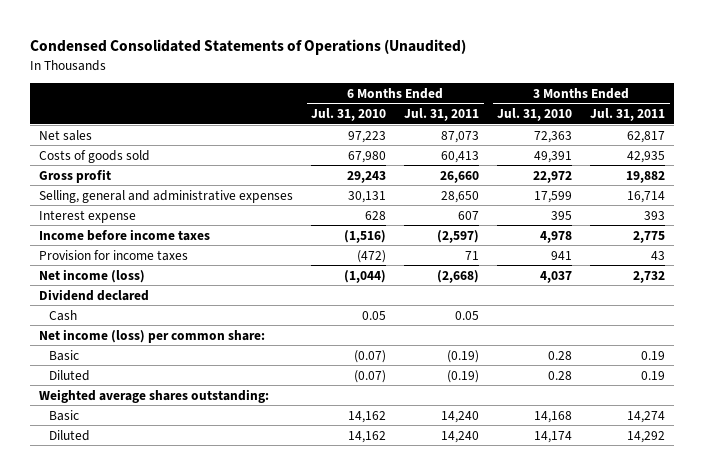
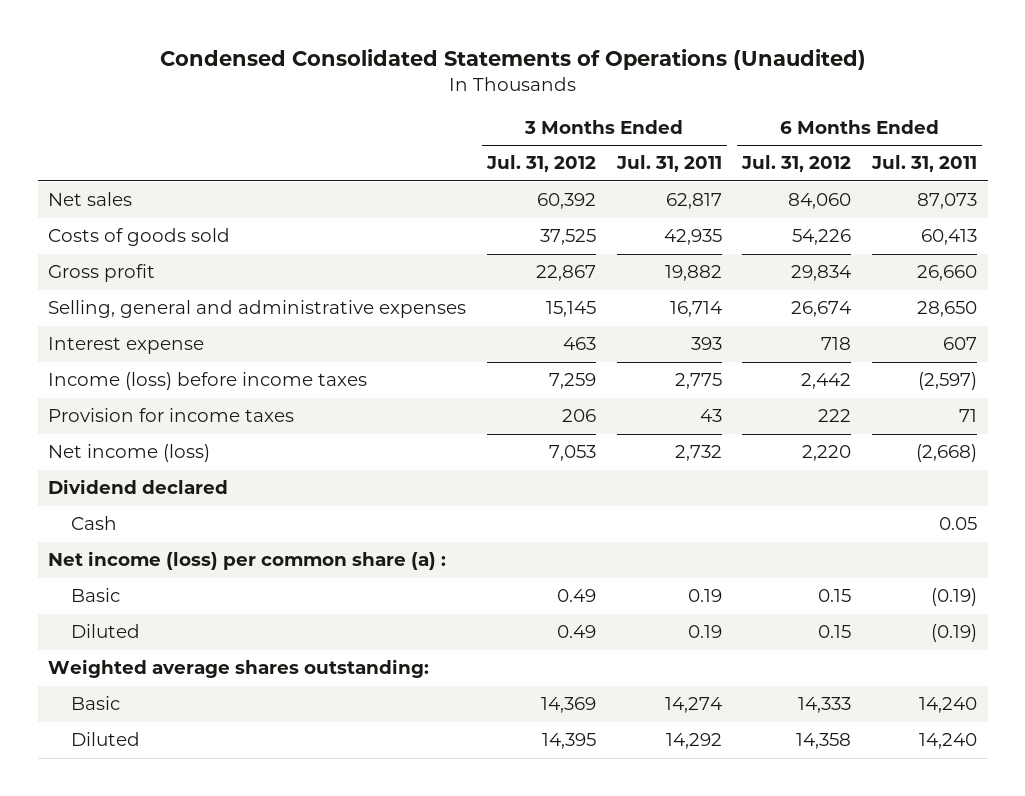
- | 6 Months Ended Jul. 31, 2010 | 6 Months Ended Jul. 31, 2011 | 3 Months Ended Jul. 31, 2010 | 3 Months Ended Jul. 31, 2011
+ | 3 Months Ended Jul. 31, 2012 | 3 Months Ended Jul. 31, 2011 | 6 Months Ended Jul. 31, 2012 | 6 Months Ended Jul. 31, 2011
- Income before income taxes | (1,516) | (2,597) | 4,978 | 2,775
+ Income (loss) before income taxes | 7,259 | 2,775 | 2,442 | (2,597)
- Net income (loss) per common share:
+ Net income (loss) per common share (a) :

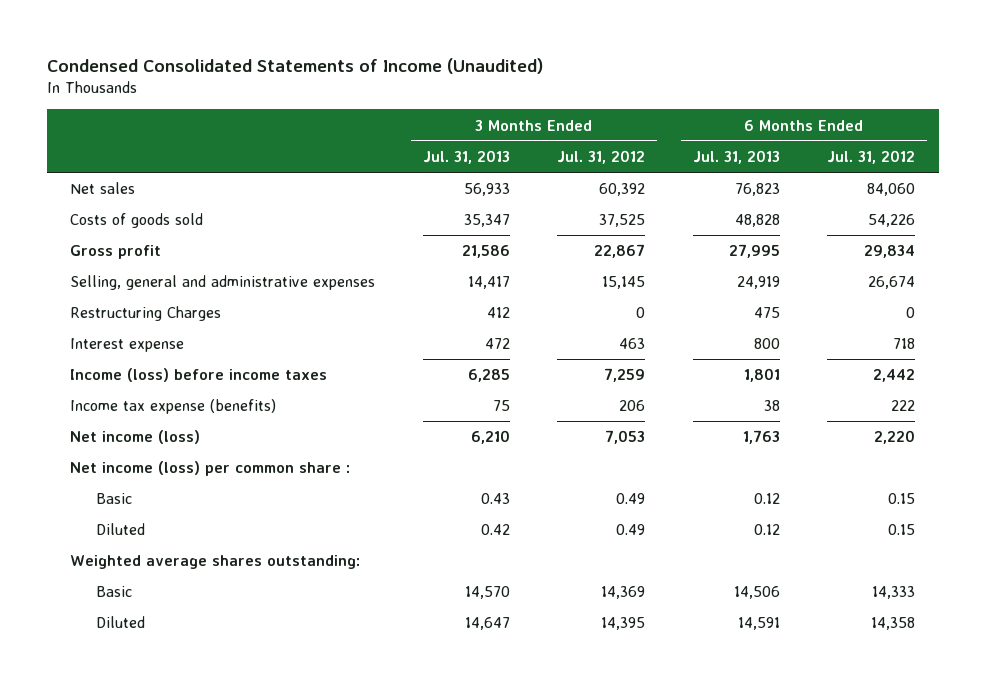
- Condensed Consolidated Statements of Operations (Unaudited)
+ Condensed Consolidated Statements of Income (Unaudited)
- | 3 Months Ended Jul. 31, 2012 | 3 Months Ended Jul. 31, 2011 | 6 Months Ended Jul. 31, 2012 | 6 Months Ended Jul. 31, 2011
+ | 3 Months Ended Jul. 31, 2013 | 3 Months Ended Jul. 31, 2012 | 6 Months Ended Jul. 31, 2013 | 6 Months Ended Jul. 31, 2012
+ Restructuring Charges | 412 | 0 | 475 | 0
- Provision for income taxes | 206 | 43 | 222 | 71
+ Income tax expense (benefits) | 75 | 206 | 38 | 222
- Dividend declared
- Cash | | | | 0.05
- Net income (loss) per common share (a) :
+ Net income (loss) per common share :

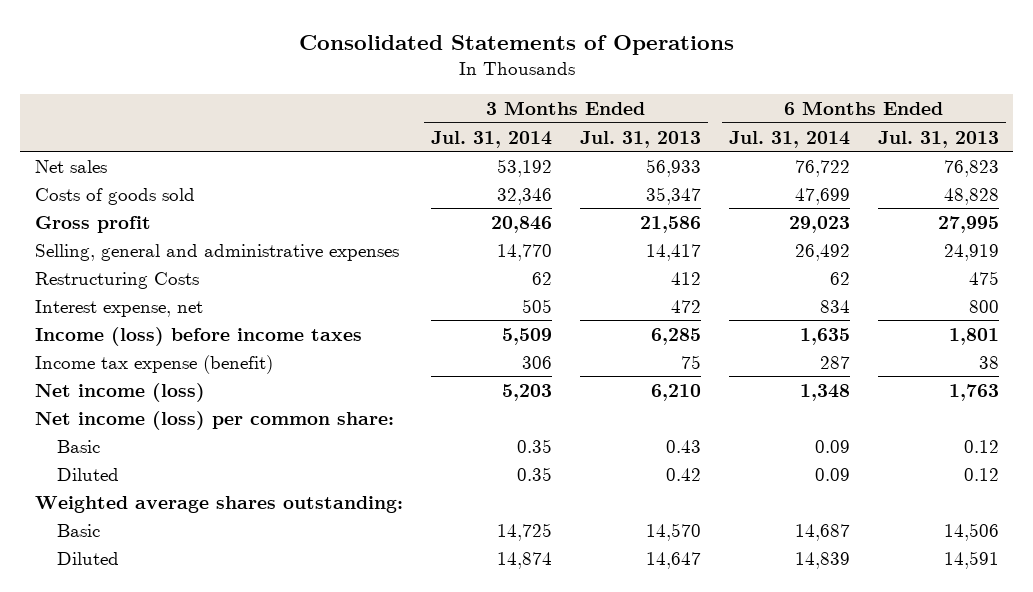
- Condensed Consolidated Statements of Income (Unaudited)
+ Consolidated Statements of Operations
- | 3 Months Ended Jul. 31, 2013 | 3 Months Ended Jul. 31, 2012 | 6 Months Ended Jul. 31, 2013 | 6 Months Ended Jul. 31, 2012
+ | 3 Months Ended Jul. 31, 2014 | 3 Months Ended Jul. 31, 2013 | 6 Months Ended Jul. 31, 2014 | 6 Months Ended Jul. 31, 2013
- Restructuring Charges | 412 | 0 | 475 | 0
- Interest expense | 472 | 463 | 800 | 718
+ Restructuring Costs | 62 | 412 | 62 | 475
+ Interest expense, net | 505 | 472 | 834 | 800
- Income tax expense (benefits) | 75 | 206 | 38 | 222
+ Income tax expense (benefit) | 306 | 75 | 287 | 38
- Net income (loss) per common share :
+ Net income (loss) per common share:

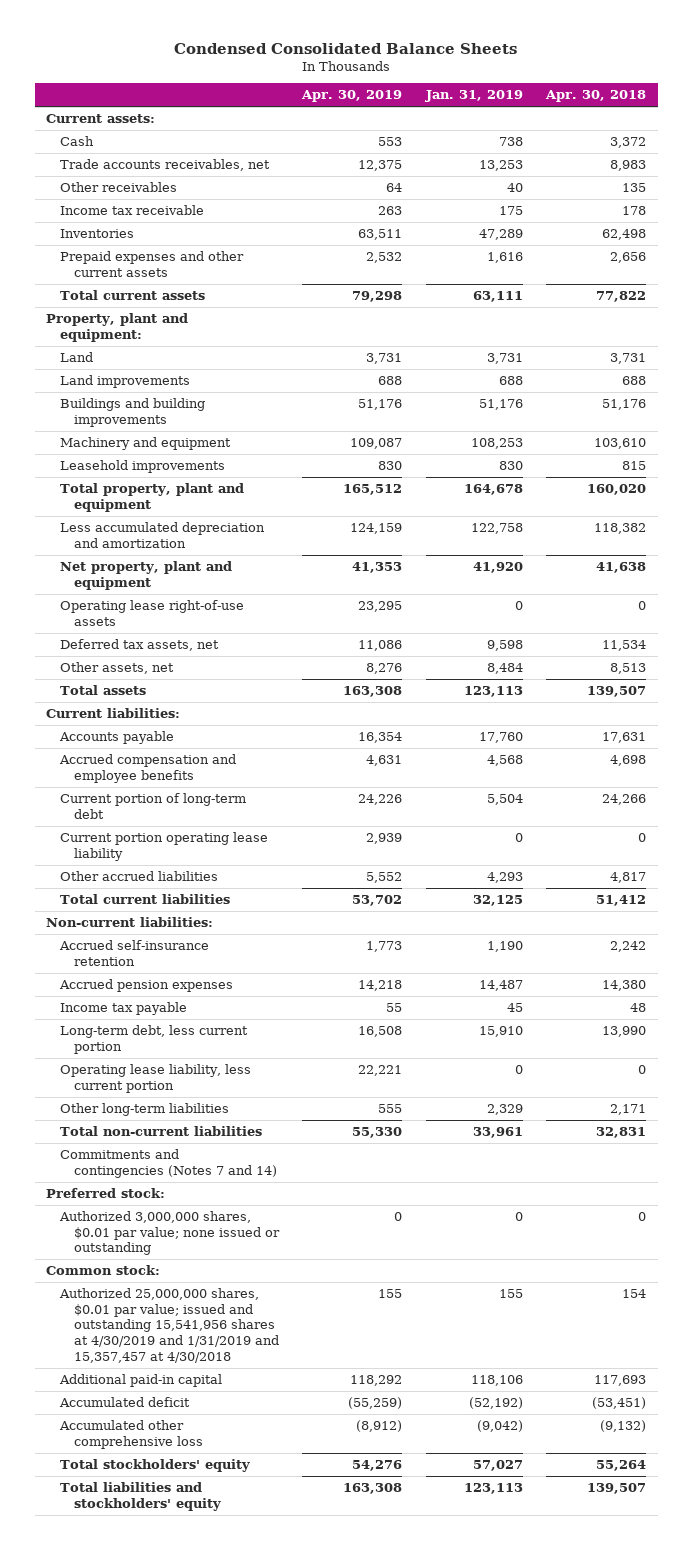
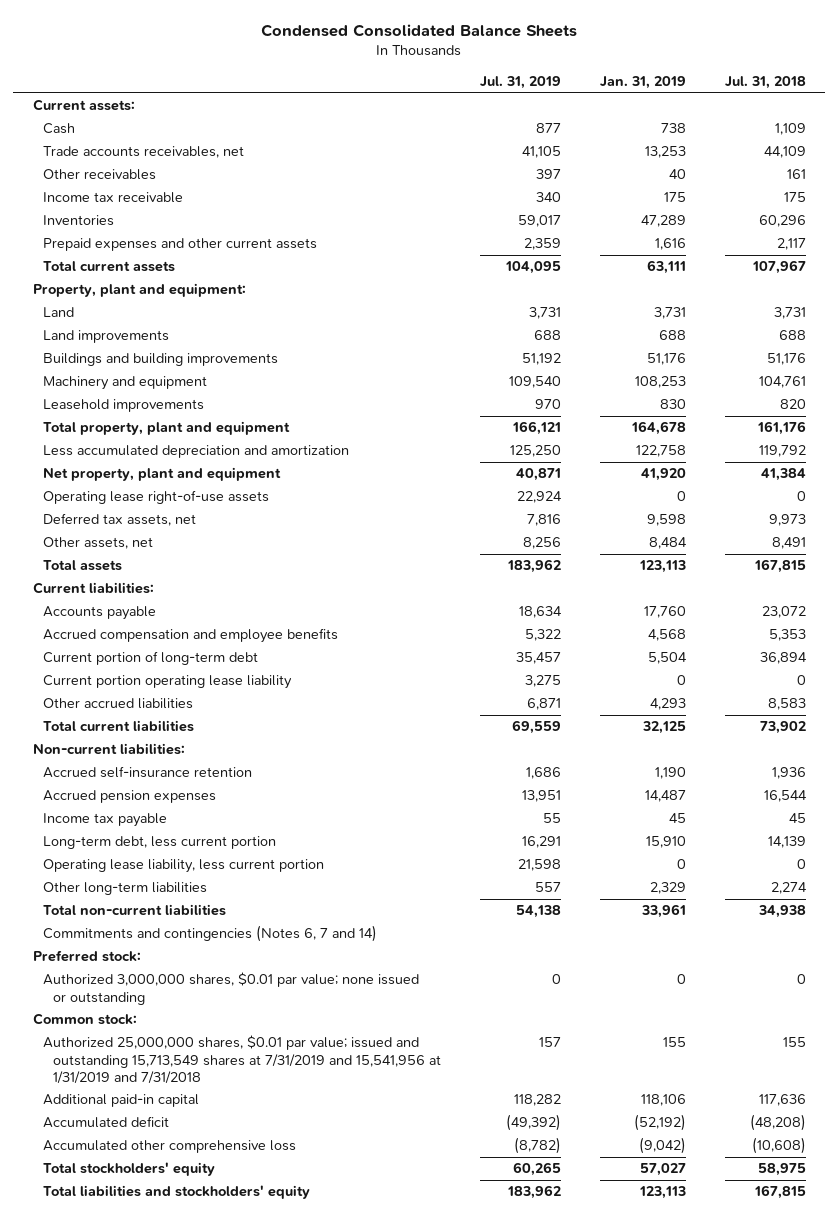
- | Apr. 30, 2019 | Jan. 31, 2019 | Apr. 30, 2018
+ | Jul. 31, 2019 | Jan. 31, 2019 | Jul. 31, 2018
- Commitments and contingencies (Notes 7 and 14)
+ Commitments and contingencies (Notes 6, 7 and 14)
- Authorized 25,000,000 shares, $0.01 par value; issued and outstanding 15,541,956 shares at 4/30/2019 and 1/31/2019 and 15,357,457 at 4/30/2018 | 155 | 155 | 154
+ Authorized 25,000,000 shares, $0.01 par value; issued and outstanding 15,713,549 shares at 7/31/2019 and 15,541,956 at 1/31/2019 and 7/31/2018 | 157 | 155 | 155

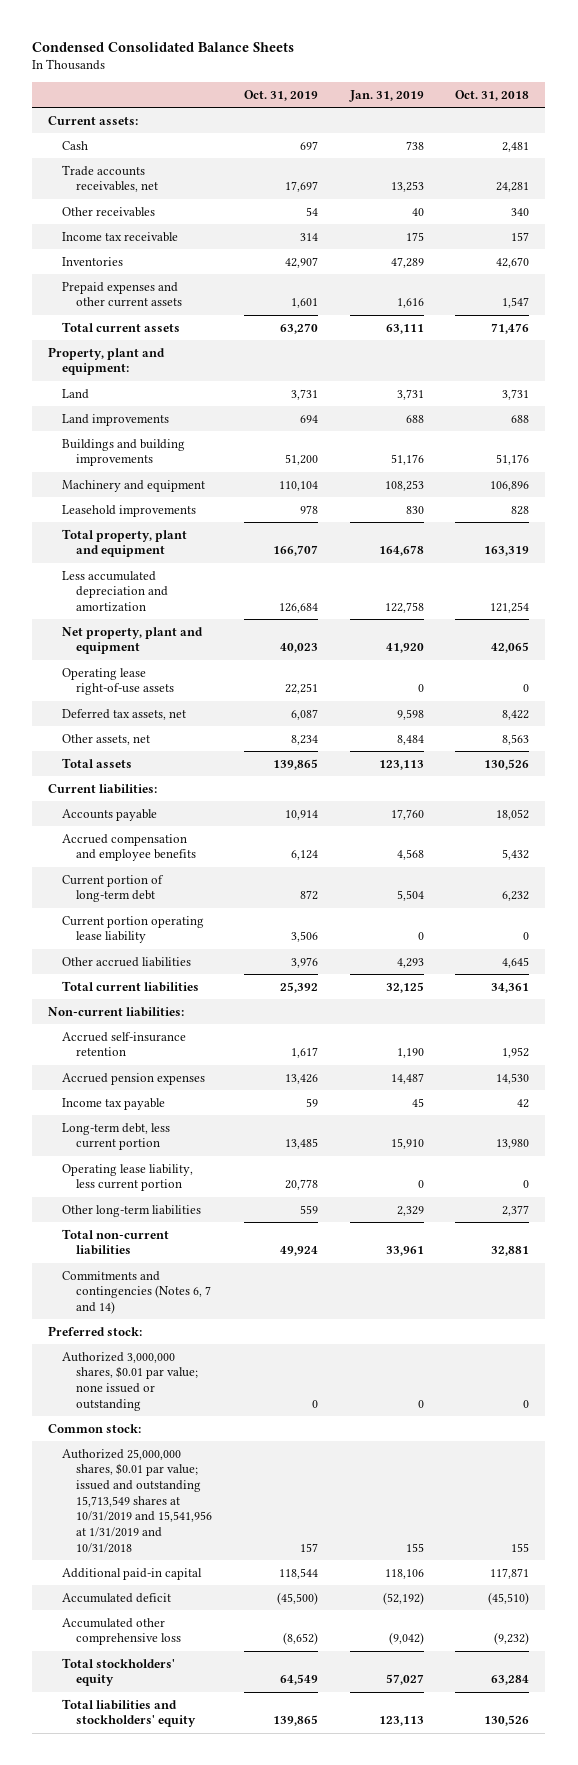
- | Jul. 31, 2019 | Jan. 31, 2019 | Jul. 31, 2018
+ | Oct. 31, 2019 | Jan. 31, 2019 | Oct. 31, 2018
- Authorized 25,000,000 shares, $0.01 par value; issued and outstanding 15,713,549 shares at 7/31/2019 and 15,541,956 at 1/31/2019 and 7/31/2018 | 157 | 155 | 155
+ Authorized 25,000,000 shares, $0.01 par value; issued and outstanding 15,713,549 shares at 10/31/2019 and 15,541,956 at 1/31/2019 and 10/31/2018 | 157 | 155 | 155

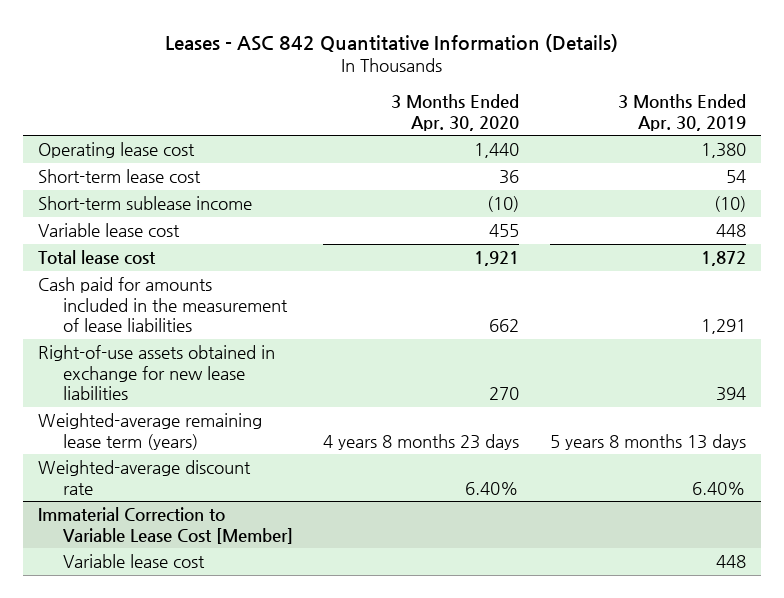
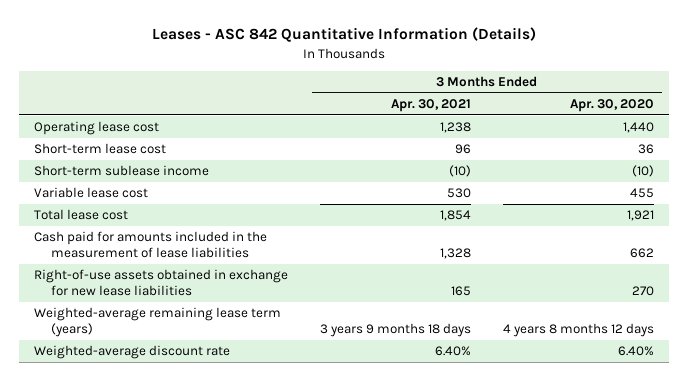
- | 3 Months Ended Apr. 30, 2020 | 3 Months Ended Apr. 30, 2019
+ | 3 Months Ended Apr. 30, 2021 | 3 Months Ended Apr. 30, 2020
- Weighted-average remaining lease term (years) | 4 years 8 months 23 days | 5 years 8 months 13 days
+ Weighted-average remaining lease term (years) | 3 years 9 months 18 days | 4 years 8 months 12 days
- Immaterial Correction to Variable Lease Cost [Member]
- Variable lease cost | | 448

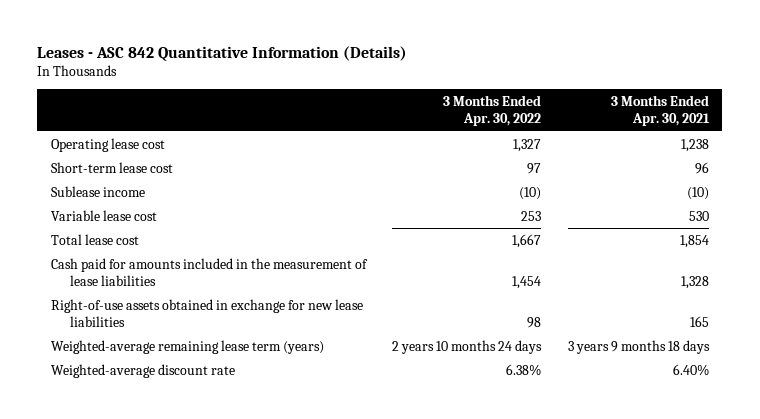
- | 3 Months Ended Apr. 30, 2021 | 3 Months Ended Apr. 30, 2020
+ | 3 Months Ended Apr. 30, 2022 | 3 Months Ended Apr. 30, 2021
- Short-term sublease income | (10) | (10)
+ Sublease income | (10) | (10)

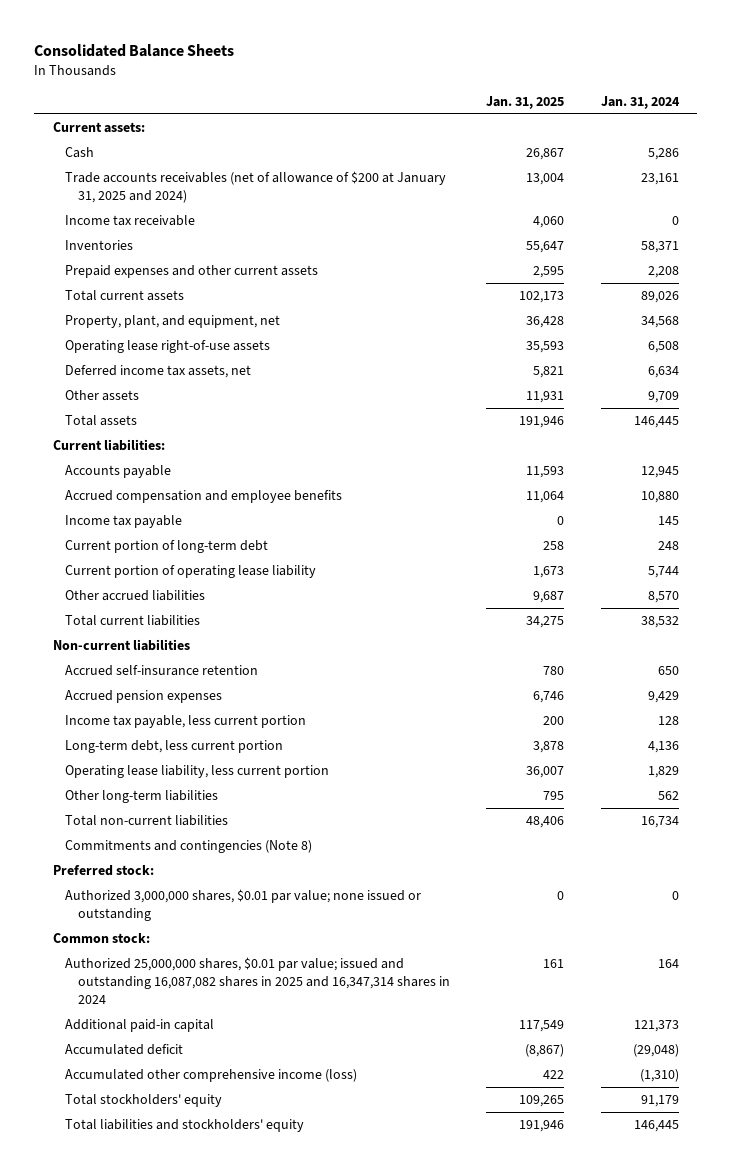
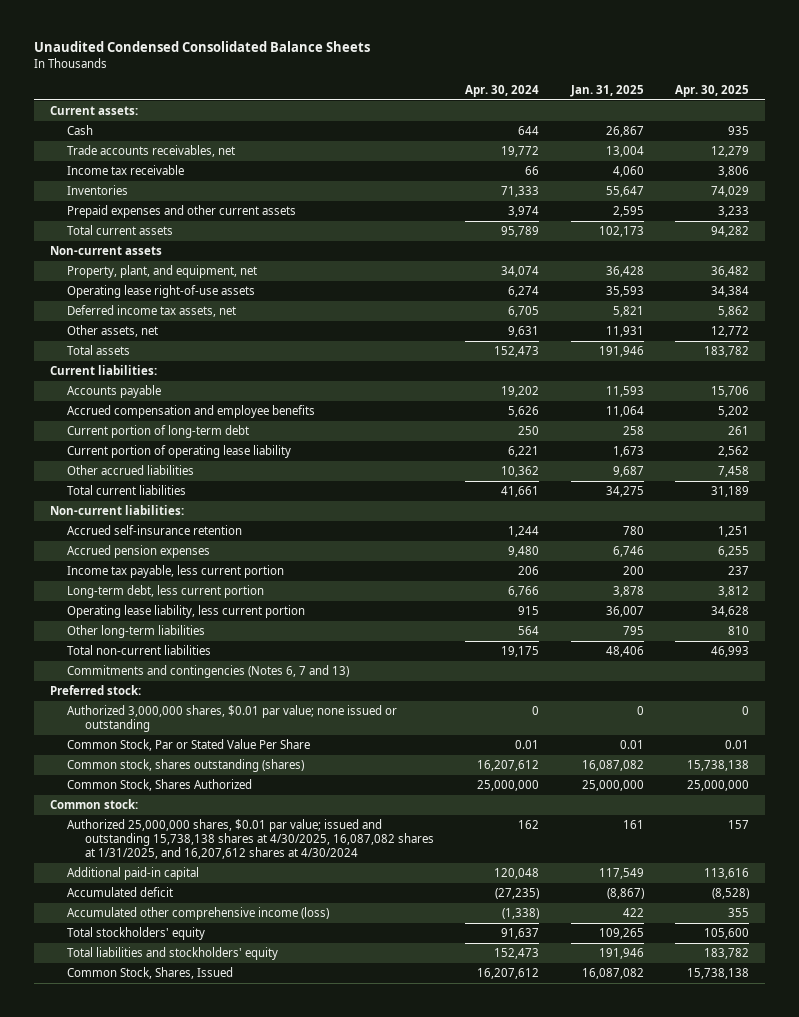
- Consolidated Balance Sheets
+ Unaudited Condensed Consolidated Balance Sheets
- | Jan. 31, 2025 | Jan. 31, 2024
+ | Apr. 30, 2024 | Jan. 31, 2025 | Apr. 30, 2025
- Trade accounts receivables (net of allowance of $200 at January 31, 2025 and 2024) | 13,004 | 23,161
+ Trade accounts receivables, net | 19,772 | 13,004 | 12,279
+ Non-current assets
- Other assets | 11,931 | 9,709
+ Other assets, net | 9,631 | 11,931 | 12,772
- Income tax payable | 0 | 145
- Non-current liabilities
+ Non-current liabilities:
- Commitments and contingencies (Note 8)
+ Commitments and contingencies (Notes 6, 7 and 13)
+ Common Stock, Par or Stated Value Per Share | 0.01 | 0.01 | 0.01
+ Common stock, shares outstanding (shares) | 16,207,612 | 16,087,082 | 15,738,138
+ Common Stock, Shares Authorized | 25,000,000 | 25,000,000 | 25,000,000
- Authorized 25,000,000 shares, $0.01 par value; issued and outstanding 16,087,082 shares in 2025 and 16,347,314 shares in 2024 | 161 | 164
+ Authorized 25,000,000 shares, $0.01 par value; issued and outstanding 15,738,138 shares at 4/30/2025, 16,087,082 shares at 1/31/2025, and 16,207,612 shares at 4/30/2024 | 162 | 161 | 157
+ Common Stock, Shares, Issued | 16,207,612 | 16,087,082 | 15,738,138

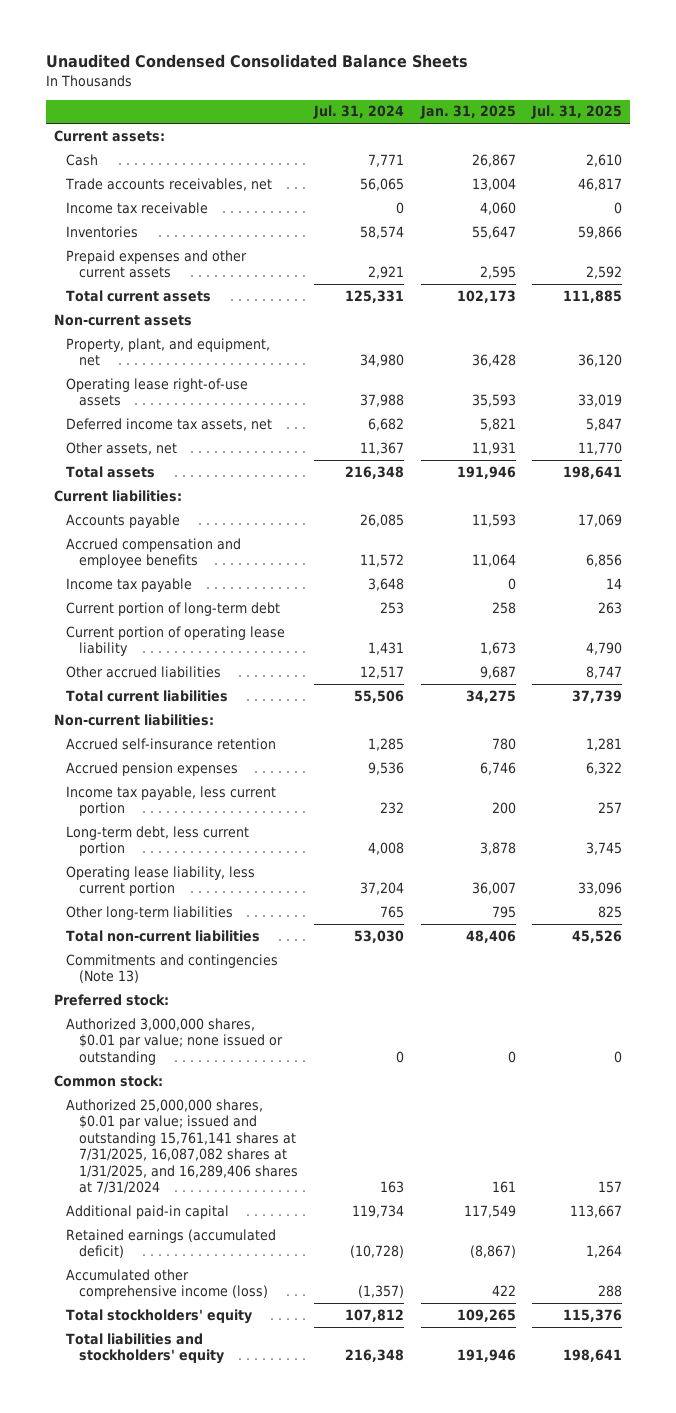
- | Apr. 30, 2024 | Jan. 31, 2025 | Apr. 30, 2025
+ | Jul. 31, 2024 | Jan. 31, 2025 | Jul. 31, 2025
+ Income tax payable | 3,648 | 0 | 14
- Commitments and contingencies (Notes 6, 7 and 13)
+ Commitments and contingencies (Note 13)
- Common Stock, Par or Stated Value Per Share | 0.01 | 0.01 | 0.01
- Common stock, shares outstanding (shares) | 16,207,612 | 16,087,082 | 15,738,138
- Common Stock, Shares Authorized | 25,000,000 | 25,000,000 | 25,000,000
- Authorized 25,000,000 shares, $0.01 par value; issued and outstanding 15,738,138 shares at 4/30/2025, 16,087,082 shares at 1/31/2025, and 16,207,612 shares at 4/30/2024 | 162 | 161 | 157
+ Authorized 25,000,000 shares, $0.01 par value; issued and outstanding 15,761,141 shares at 7/31/2025, 16,087,082 shares at 1/31/2025, and 16,289,406 shares at 7/31/2024 | 163 | 161 | 157
- Accumulated deficit | (27,235) | (8,867) | (8,528)
+ Retained earnings (accumulated deficit) | (10,728) | (8,867) | 1,264
- Common Stock, Shares, Issued | 16,207,612 | 16,087,082 | 15,738,138

